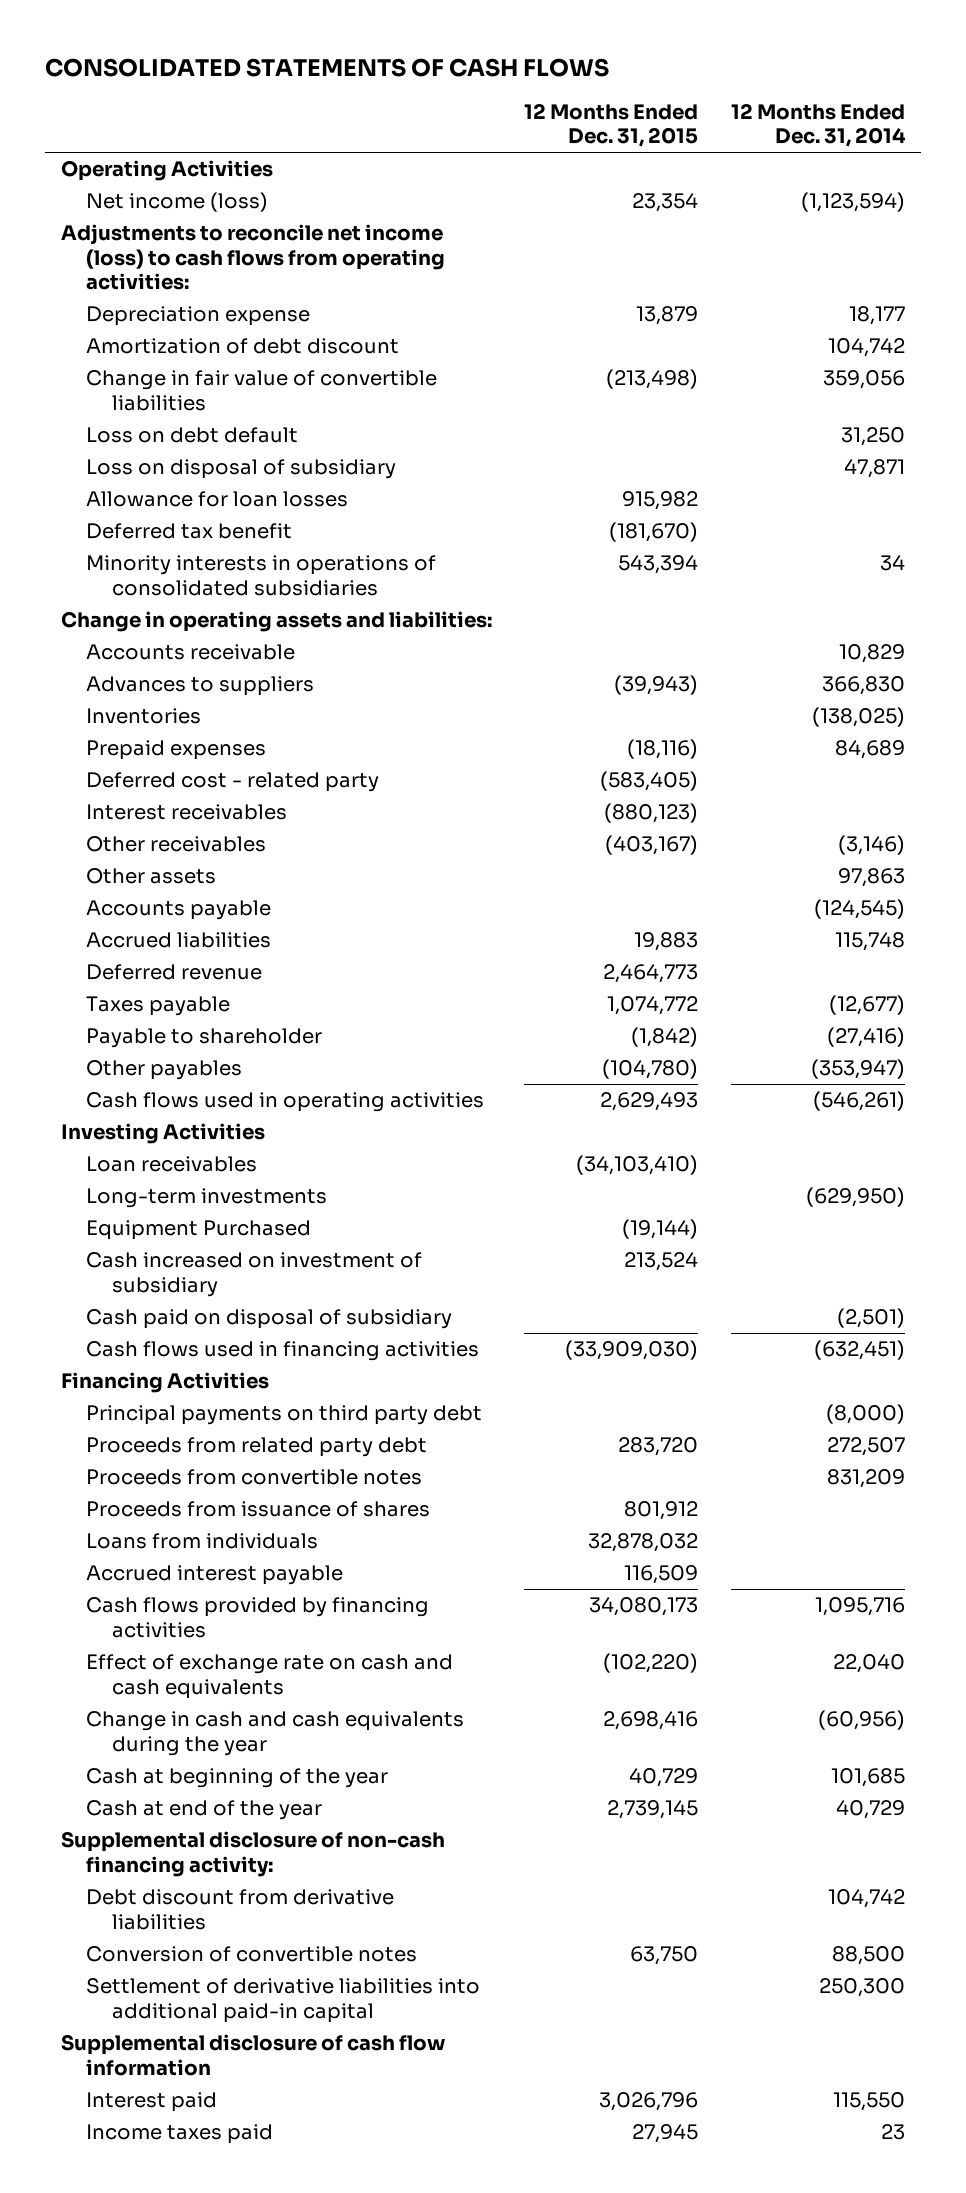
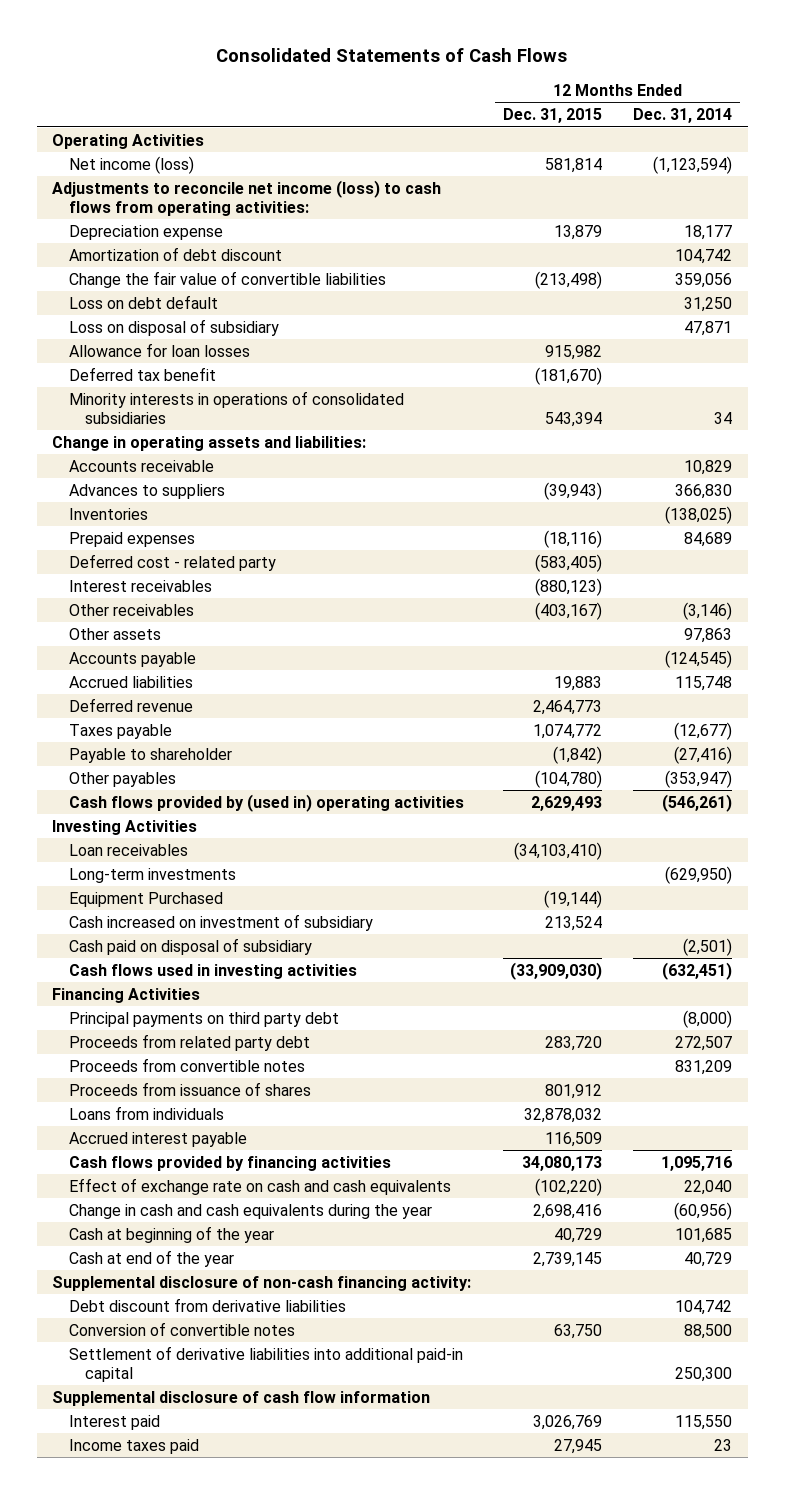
- CONSOLIDATED STATEMENTS OF CASH FLOWS
+ Consolidated Statements of Cash Flows
- Net income (loss) | 23,354 | (1,123,594)
+ Net income (loss) | 581,814 | (1,123,594)
- Change in fair value of convertible liabilities | (213,498) | 359,056
+ Change the fair value of convertible liabilities | (213,498) | 359,056
- Cash flows used in operating activities | 2,629,493 | (546,261)
+ Cash flows provided by (used in) operating activities | 2,629,493 | (546,261)
- Cash flows used in financing activities | (33,909,030) | (632,451)
+ Cash flows used in investing activities | (33,909,030) | (632,451)
- Interest paid | 3,026,796 | 115,550
+ Interest paid | 3,026,769 | 115,550

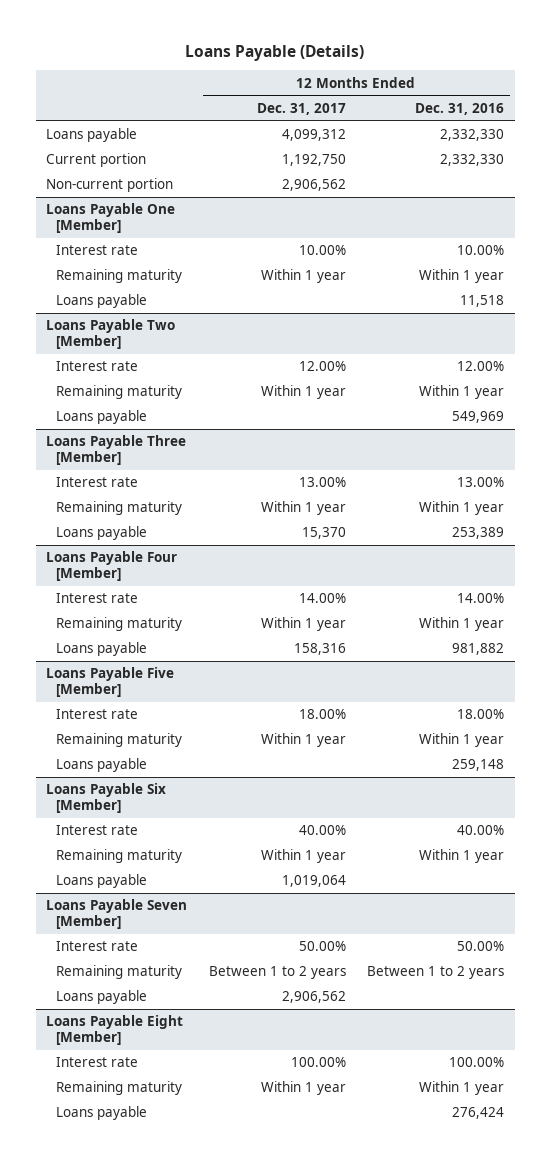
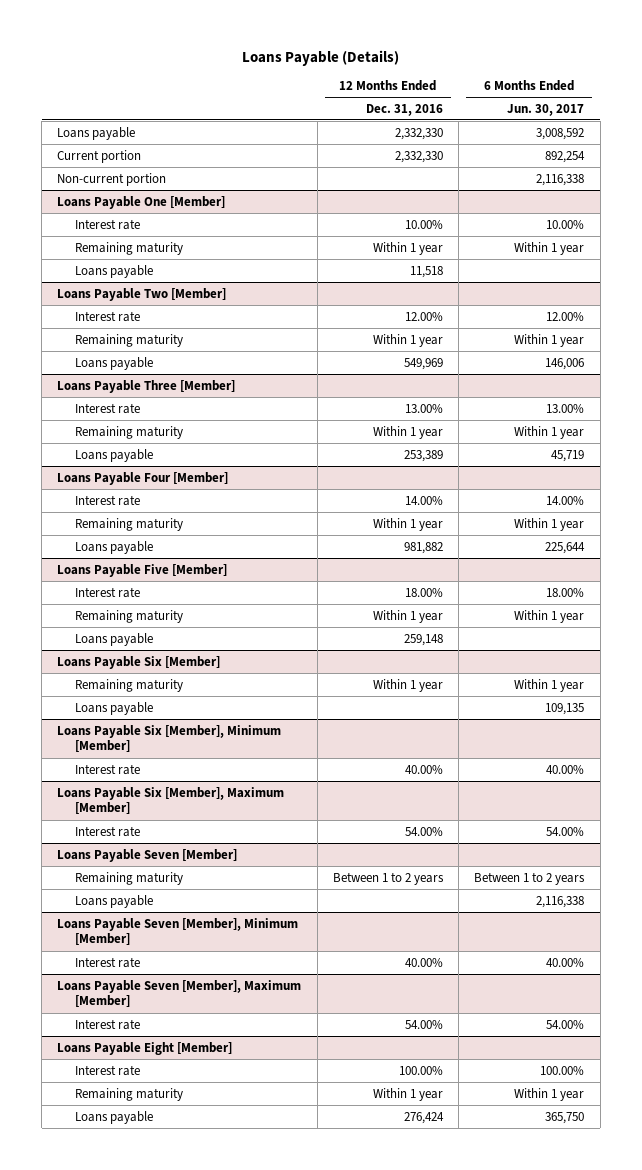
- | 12 Months Ended Dec. 31, 2017 | 12 Months Ended Dec. 31, 2016
+ | 12 Months Ended Dec. 31, 2016 | 6 Months Ended Jun. 30, 2017
@ Loans Payable Six [Member]
- Interest rate | 40.00% | 40.00%
+ Loans Payable Six [Member], Minimum [Member]
+ Interest rate | 40.00% | 40.00%
+ Loans Payable Six [Member], Maximum [Member]
+ Interest rate | 54.00% | 54.00%
@ Loans Payable Seven [Member]
- Interest rate | 50.00% | 50.00%
+ Loans Payable Seven [Member], Minimum [Member]
+ Interest rate | 40.00% | 40.00%
+ Loans Payable Seven [Member], Maximum [Member]
+ Interest rate | 54.00% | 54.00%

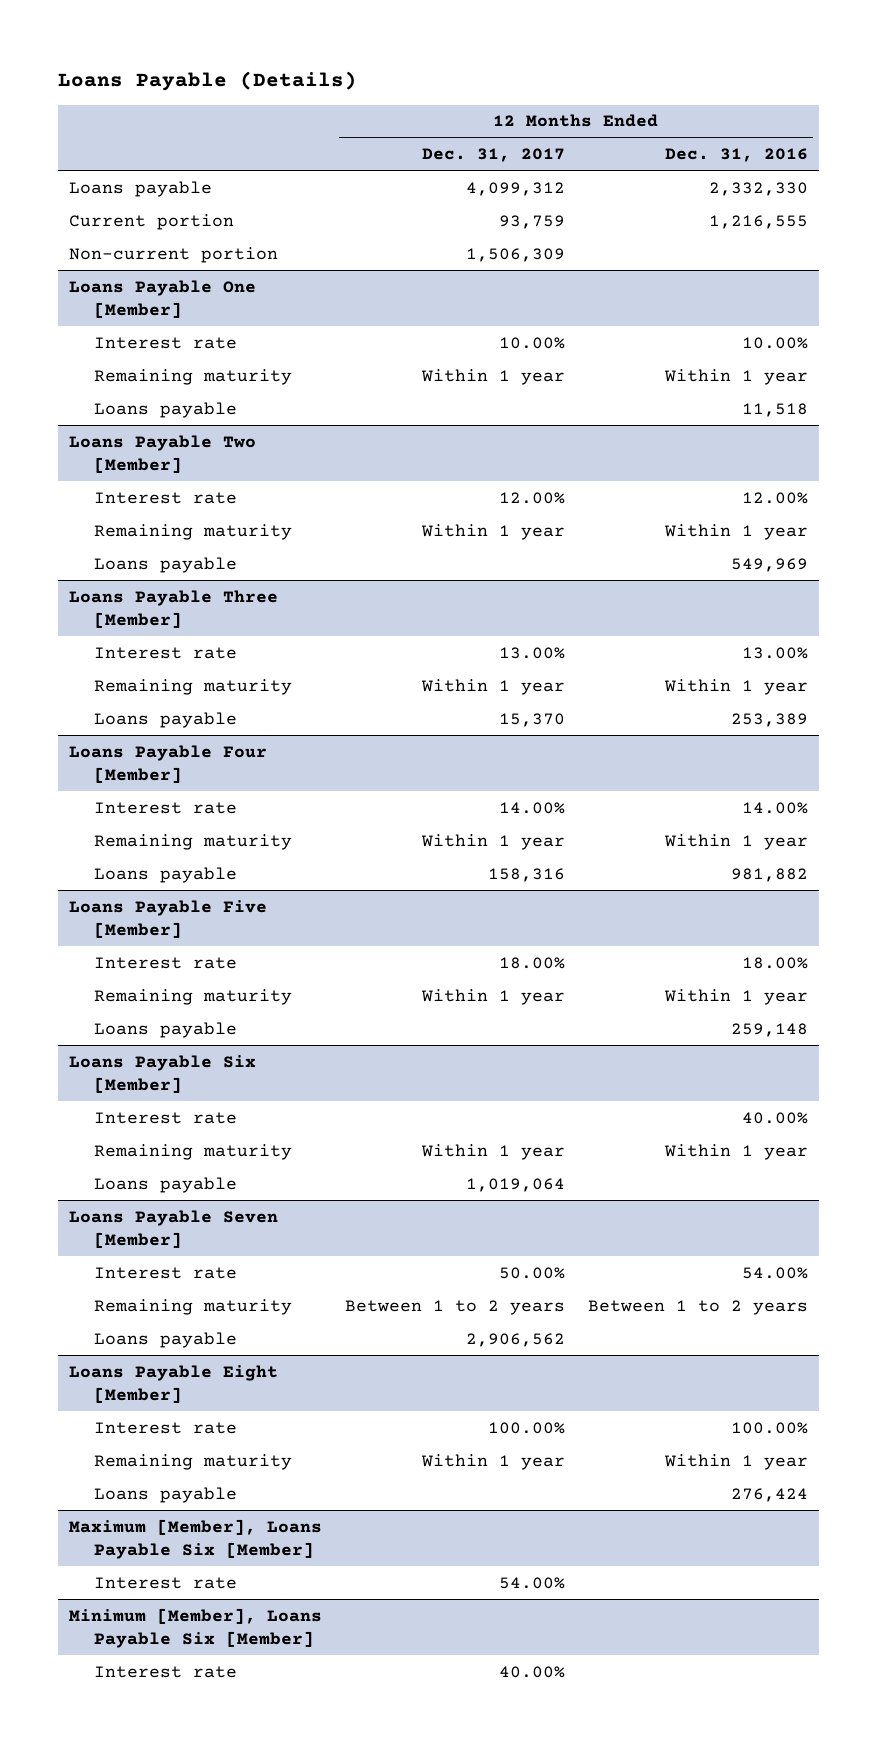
- | 12 Months Ended Dec. 31, 2016 | 6 Months Ended Jun. 30, 2017
+ | 12 Months Ended Dec. 31, 2017 | 12 Months Ended Dec. 31, 2016
- Current portion | 2,332,330 | 892,254
+ Current portion | 93,759 | 1,216,555
@ Loans Payable Six [Member]
+ Interest rate | | 40.00%
- Loans Payable Six [Member], Minimum [Member]
- Interest rate | 40.00% | 40.00%
- Loans Payable Six [Member], Maximum [Member]
- Interest rate | 54.00% | 54.00%
@ Loans Payable Seven [Member]
+ Interest rate | 50.00% | 54.00%
- Loans Payable Seven [Member], Minimum [Member]
- Interest rate | 40.00% | 40.00%
- Loans Payable Seven [Member], Maximum [Member]
- Interest rate | 54.00% | 54.00%
+ Maximum [Member], Loans Payable Six [Member]
+ Interest rate | 54.00% |
+ Minimum [Member], Loans Payable Six [Member]
+ Interest rate | 40.00% |

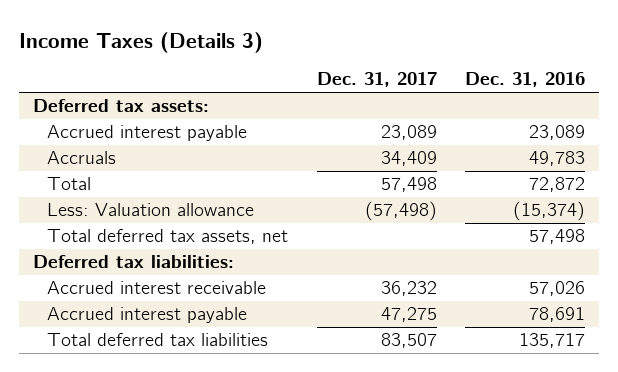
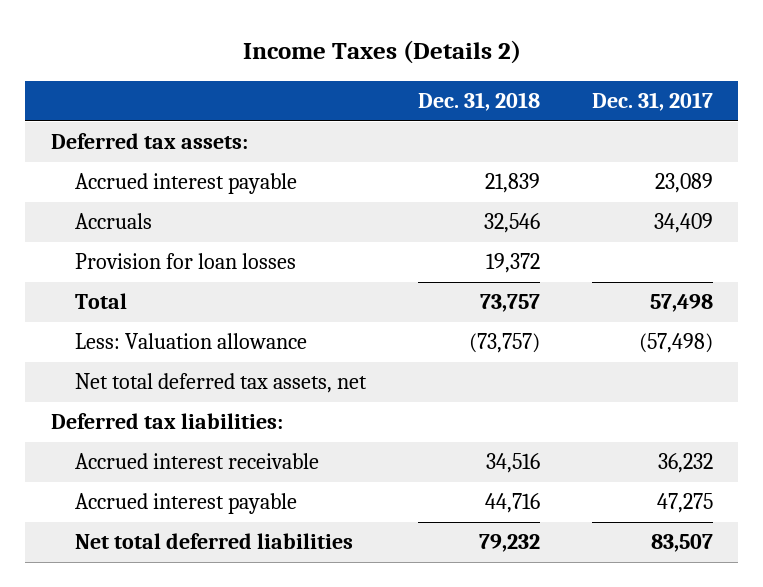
- Income Taxes (Details 3)
+ Income Taxes (Details 2)
- | Dec. 31, 2017 | Dec. 31, 2016
+ | Dec. 31, 2018 | Dec. 31, 2017
+ Provision for loan losses | 19,372 |
- Total deferred tax assets, net | | 57,498
+ Net total deferred tax assets, net
- Total deferred tax liabilities | 83,507 | 135,717
+ Net total deferred liabilities | 79,232 | 83,507

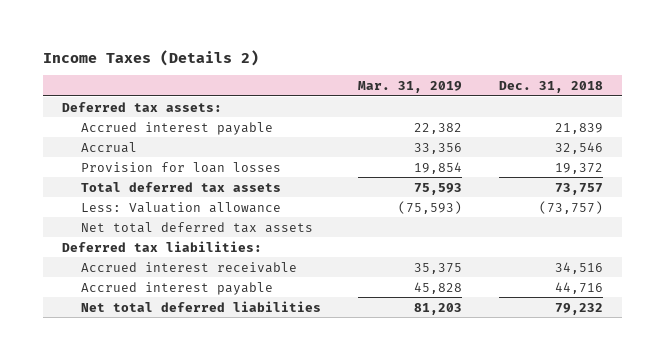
- | Dec. 31, 2018 | Dec. 31, 2017
+ | Mar. 31, 2019 | Dec. 31, 2018
- Accruals | 32,546 | 34,409
+ Accrual | 33,356 | 32,546
- Total | 73,757 | 57,498
+ Total deferred tax assets | 75,593 | 73,757
- Net total deferred tax assets, net
+ Net total deferred tax assets

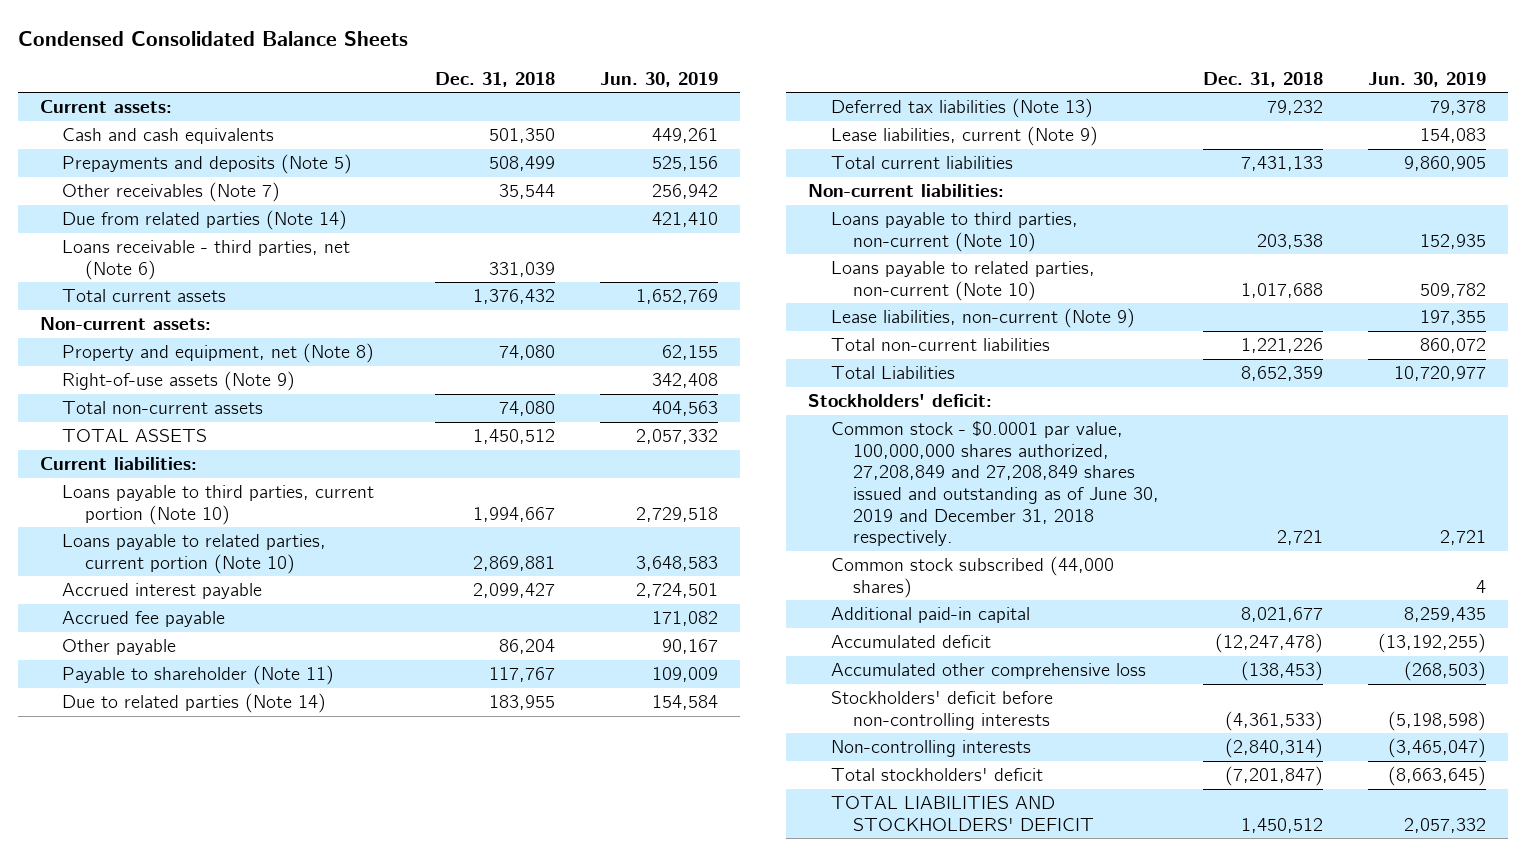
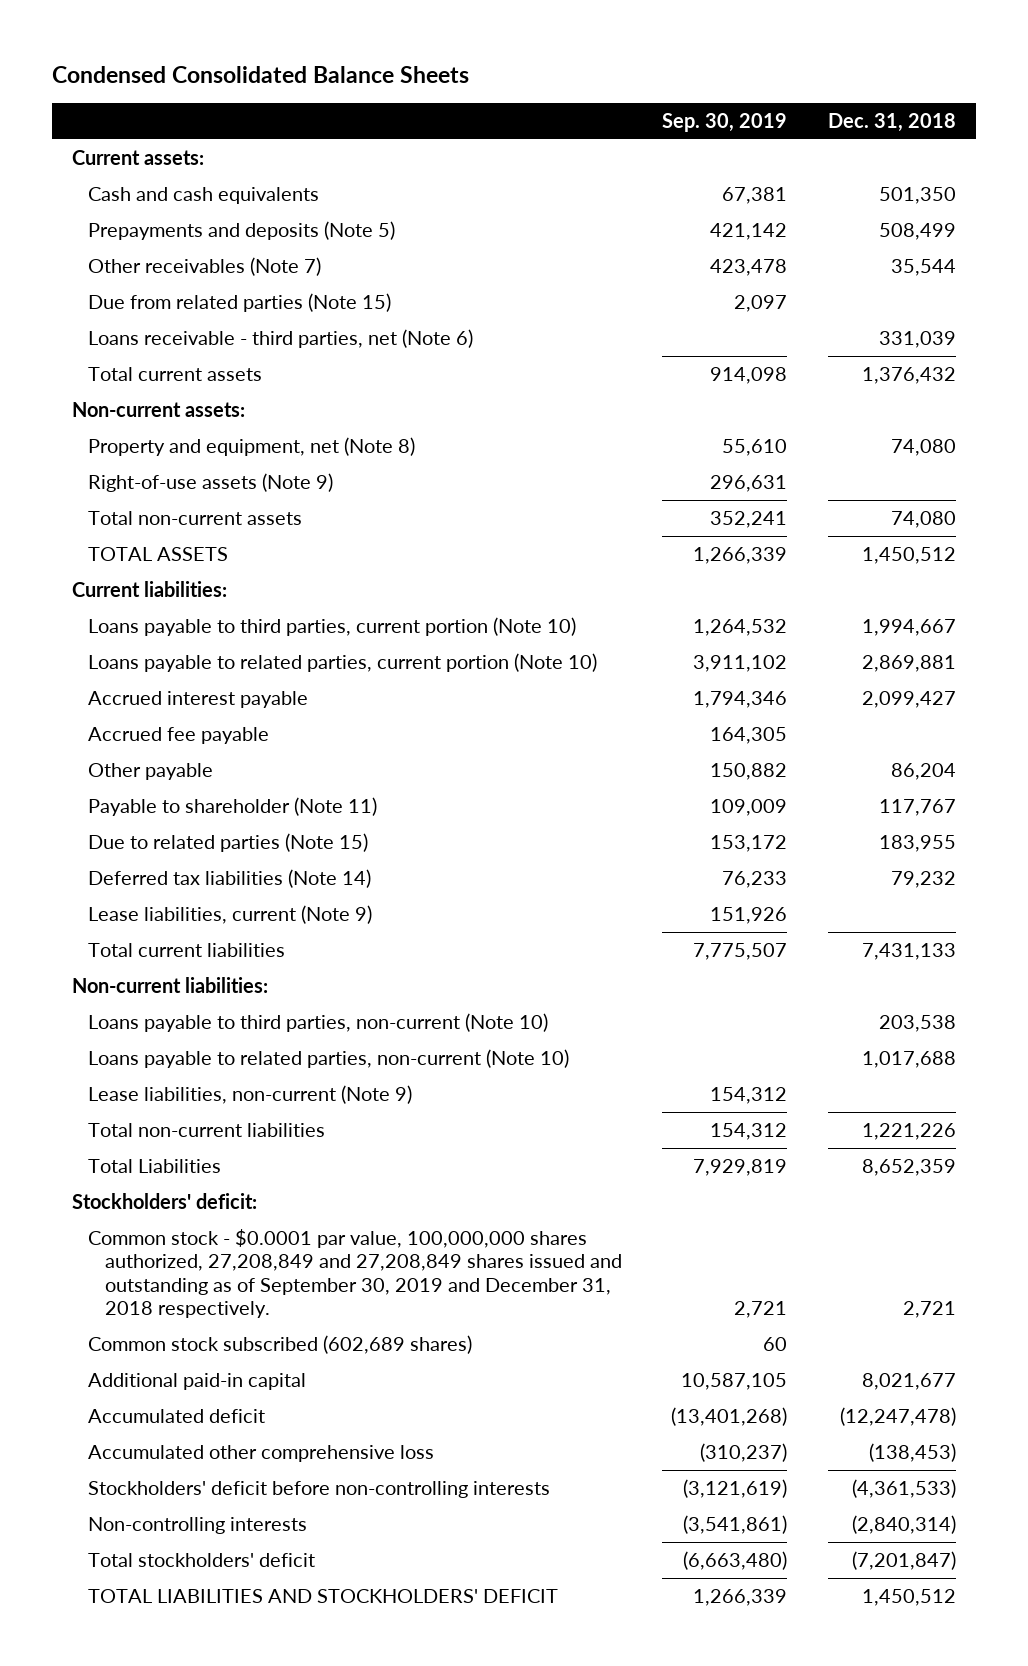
- | Dec. 31, 2018 | Jun. 30, 2019
+ | Sep. 30, 2019 | Dec. 31, 2018
- Due from related parties (Note 14) | | 421,410
+ Due from related parties (Note 15) | 2,097 |
- Due to related parties (Note 14) | 183,955 | 154,584
- Deferred tax liabilities (Note 13) | 79,232 | 79,378
+ Due to related parties (Note 15) | 153,172 | 183,955
+ Deferred tax liabilities (Note 14) | 76,233 | 79,232
- Common stock - $0.0001 par value, 100,000,000 shares authorized, 27,208,849 and 27,208,849 shares issued and outstanding as of June 30, 2019 and December 31, 2018 respectively. | 2,721 | 2,721
- Common stock subscribed (44,000 shares) | | 4
+ Common stock - $0.0001 par value, 100,000,000 shares authorized, 27,208,849 and 27,208,849 shares issued and outstanding as of September 30, 2019 and December 31, 2018 respectively. | 2,721 | 2,721
+ Common stock subscribed (602,689 shares) | 60 |

